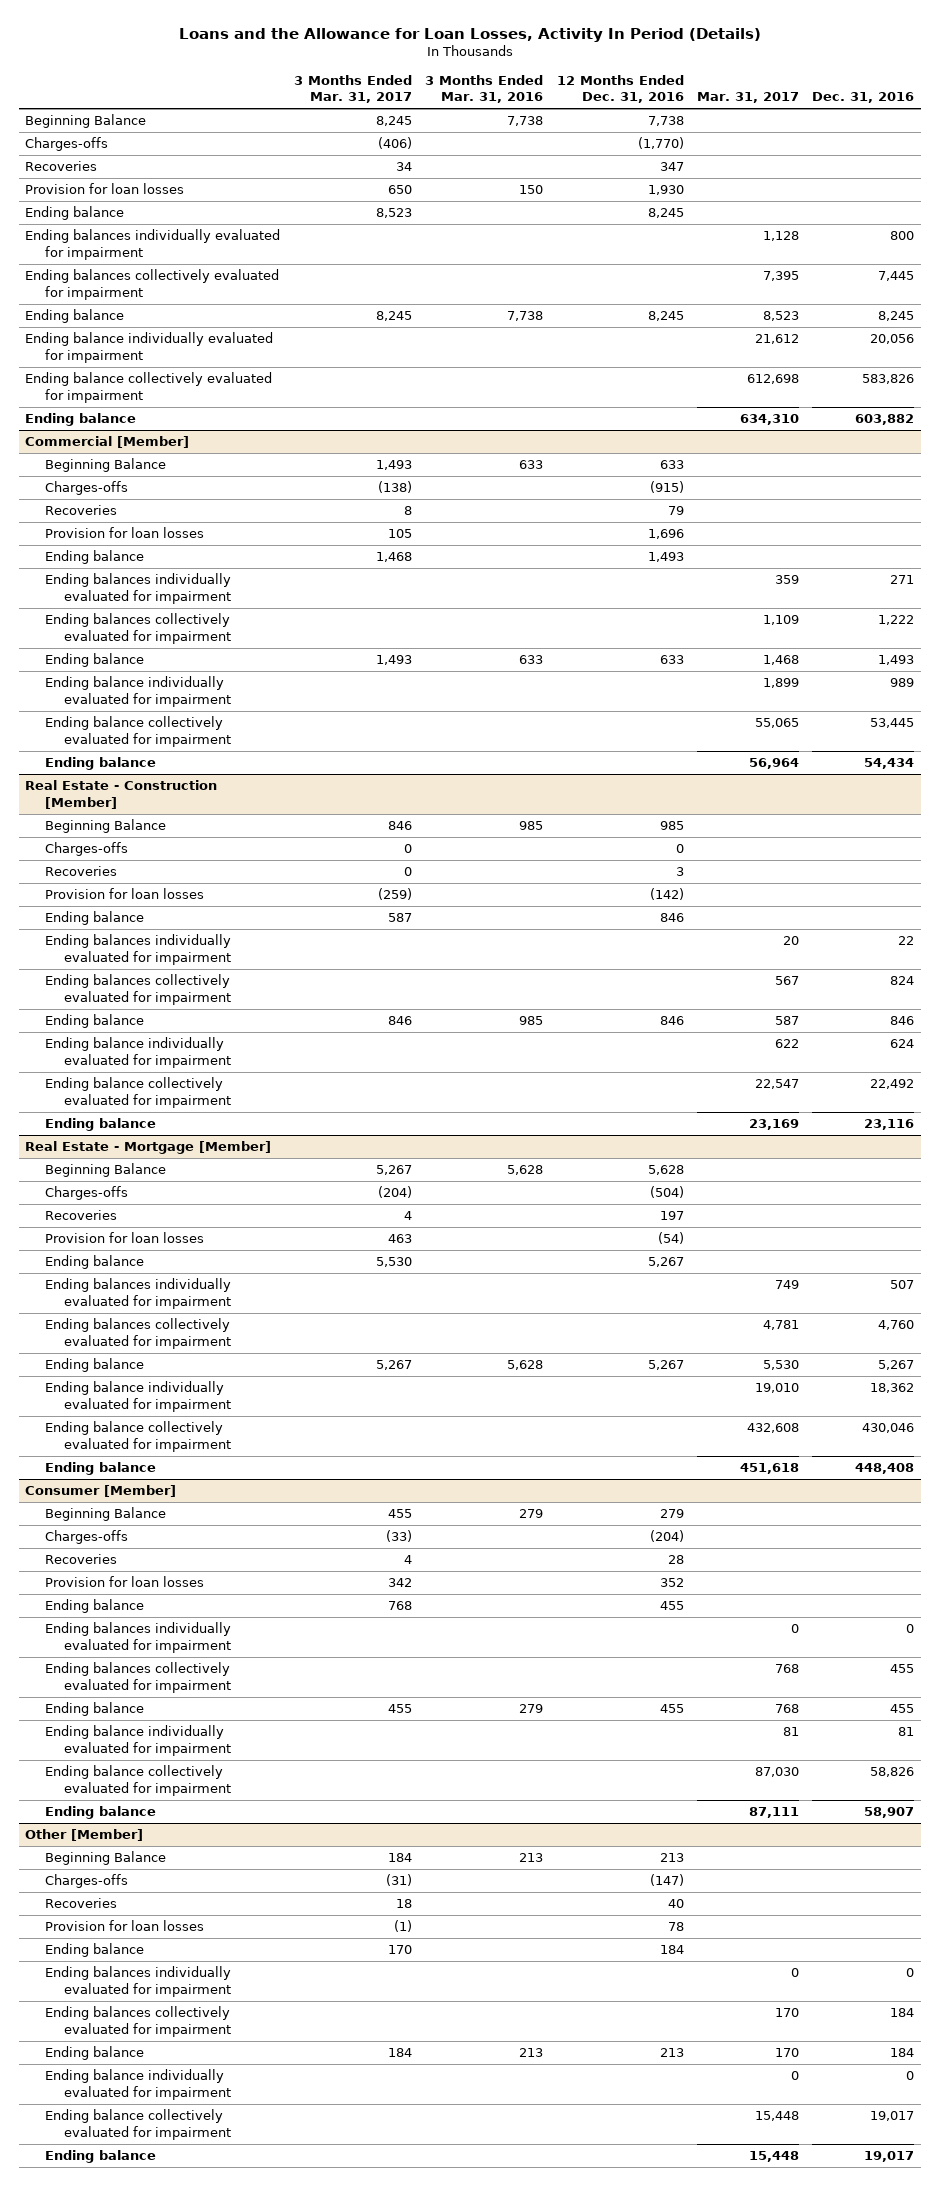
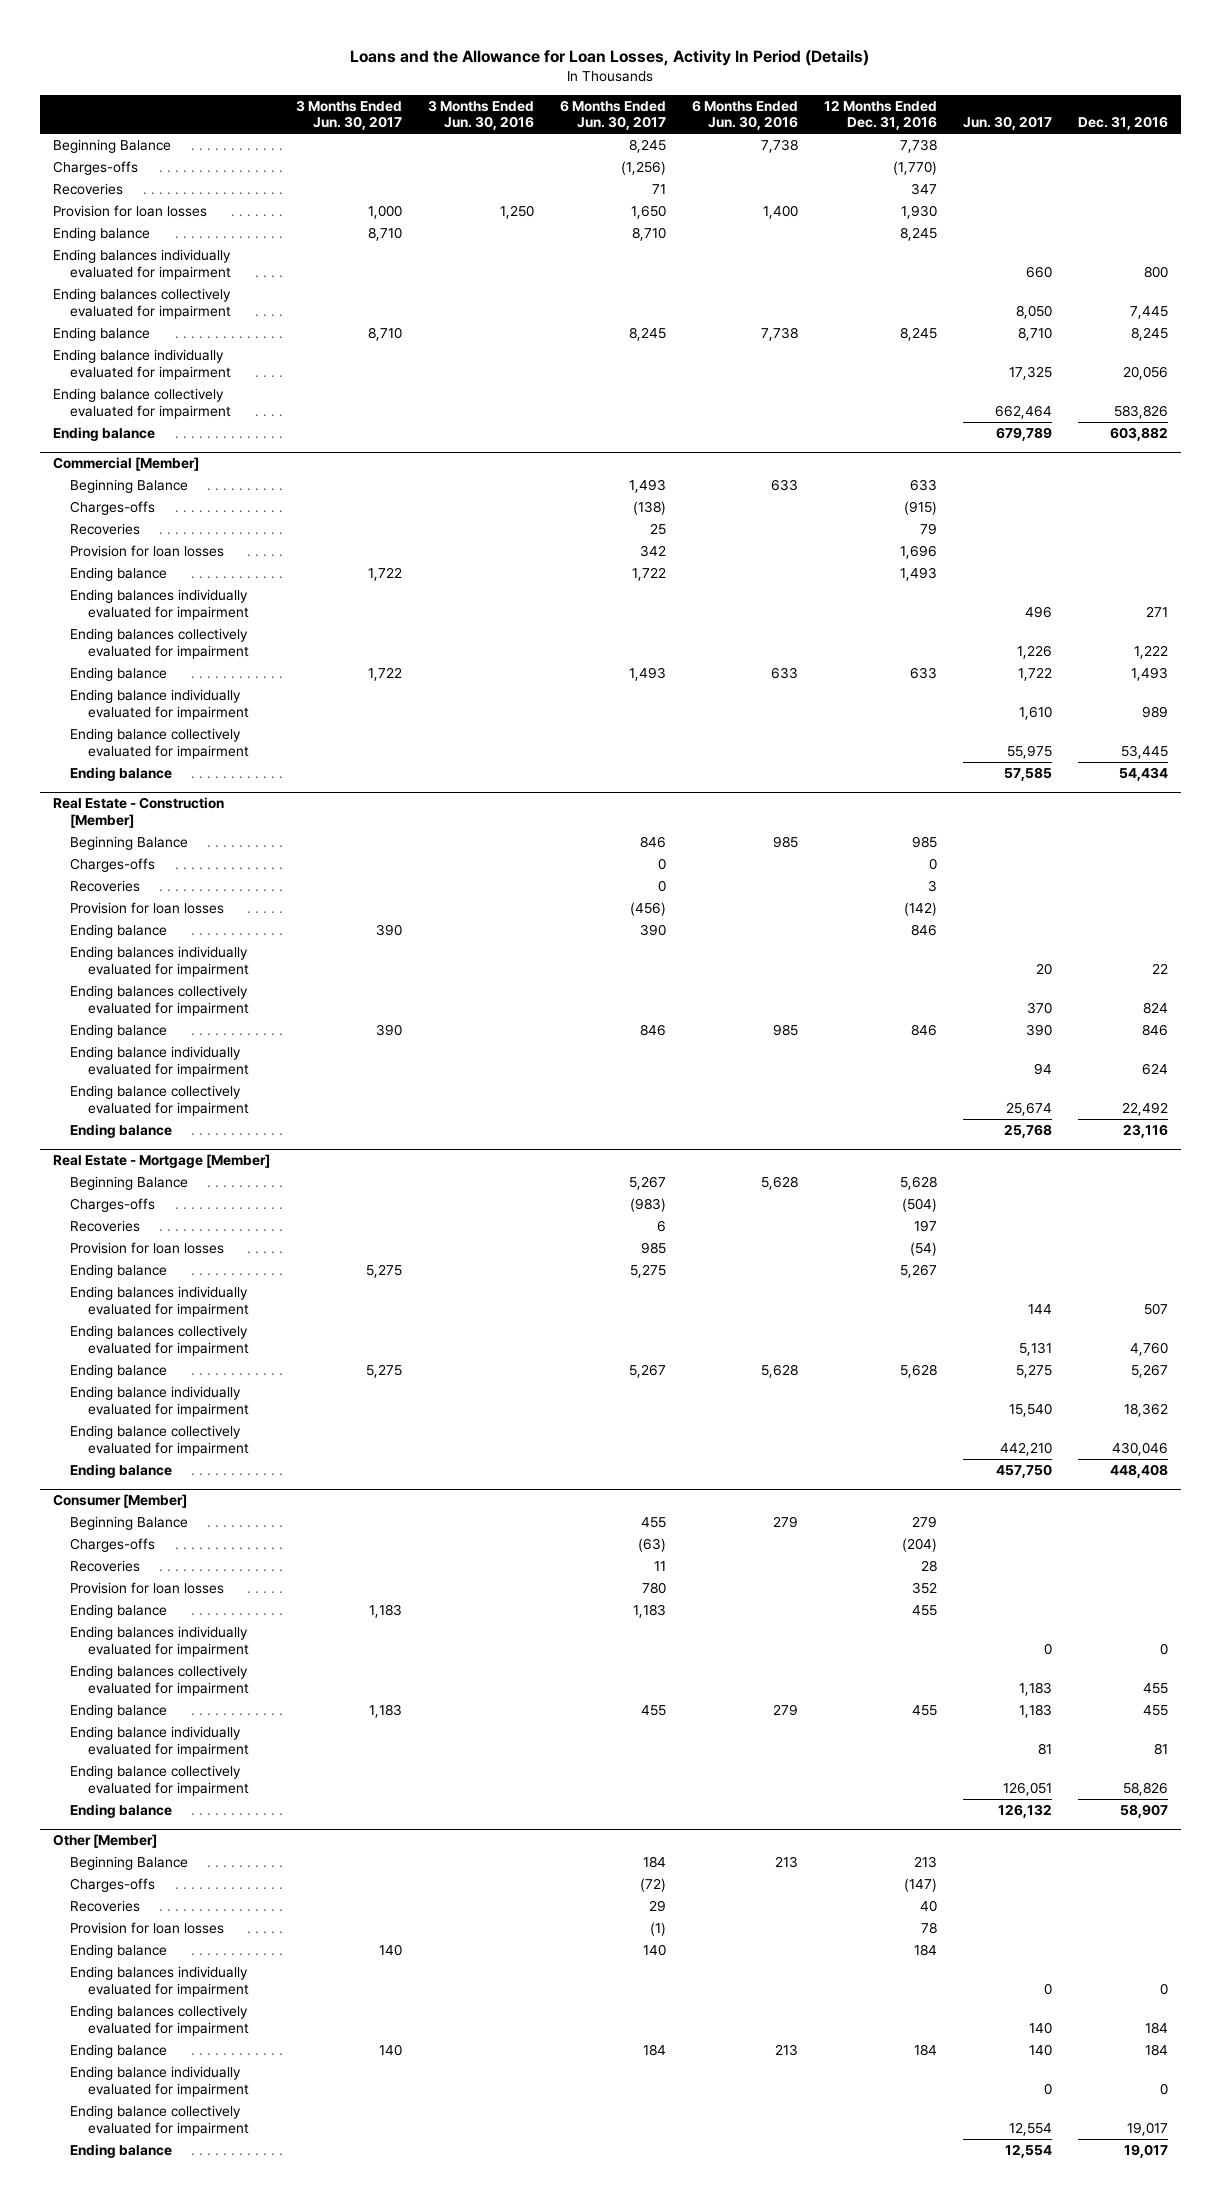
- | 3 Months Ended Mar. 31, 2017 | 3 Months Ended Mar. 31, 2016 | 12 Months Ended Dec. 31, 2016 | Mar. 31, 2017 | Dec. 31, 2016
+ | 3 Months Ended Jun. 30, 2017 | 3 Months Ended Jun. 30, 2016 | 6 Months Ended Jun. 30, 2017 | 6 Months Ended Jun. 30, 2016 | 12 Months Ended Dec. 31, 2016 | Jun. 30, 2017 | Dec. 31, 2016
@ Real Estate - Mortgage [Member]
- Ending balance | 5,267 | 5,628 | 5,267 | 5,530 | 5,267
+ Ending balance | 5,275 | | 5,267 | 5,628 | 5,628 | 5,275 | 5,267
@ Other [Member]
- Ending balance | 184 | 213 | 213 | 170 | 184
+ Ending balance | 140 | | 184 | 213 | 184 | 140 | 184

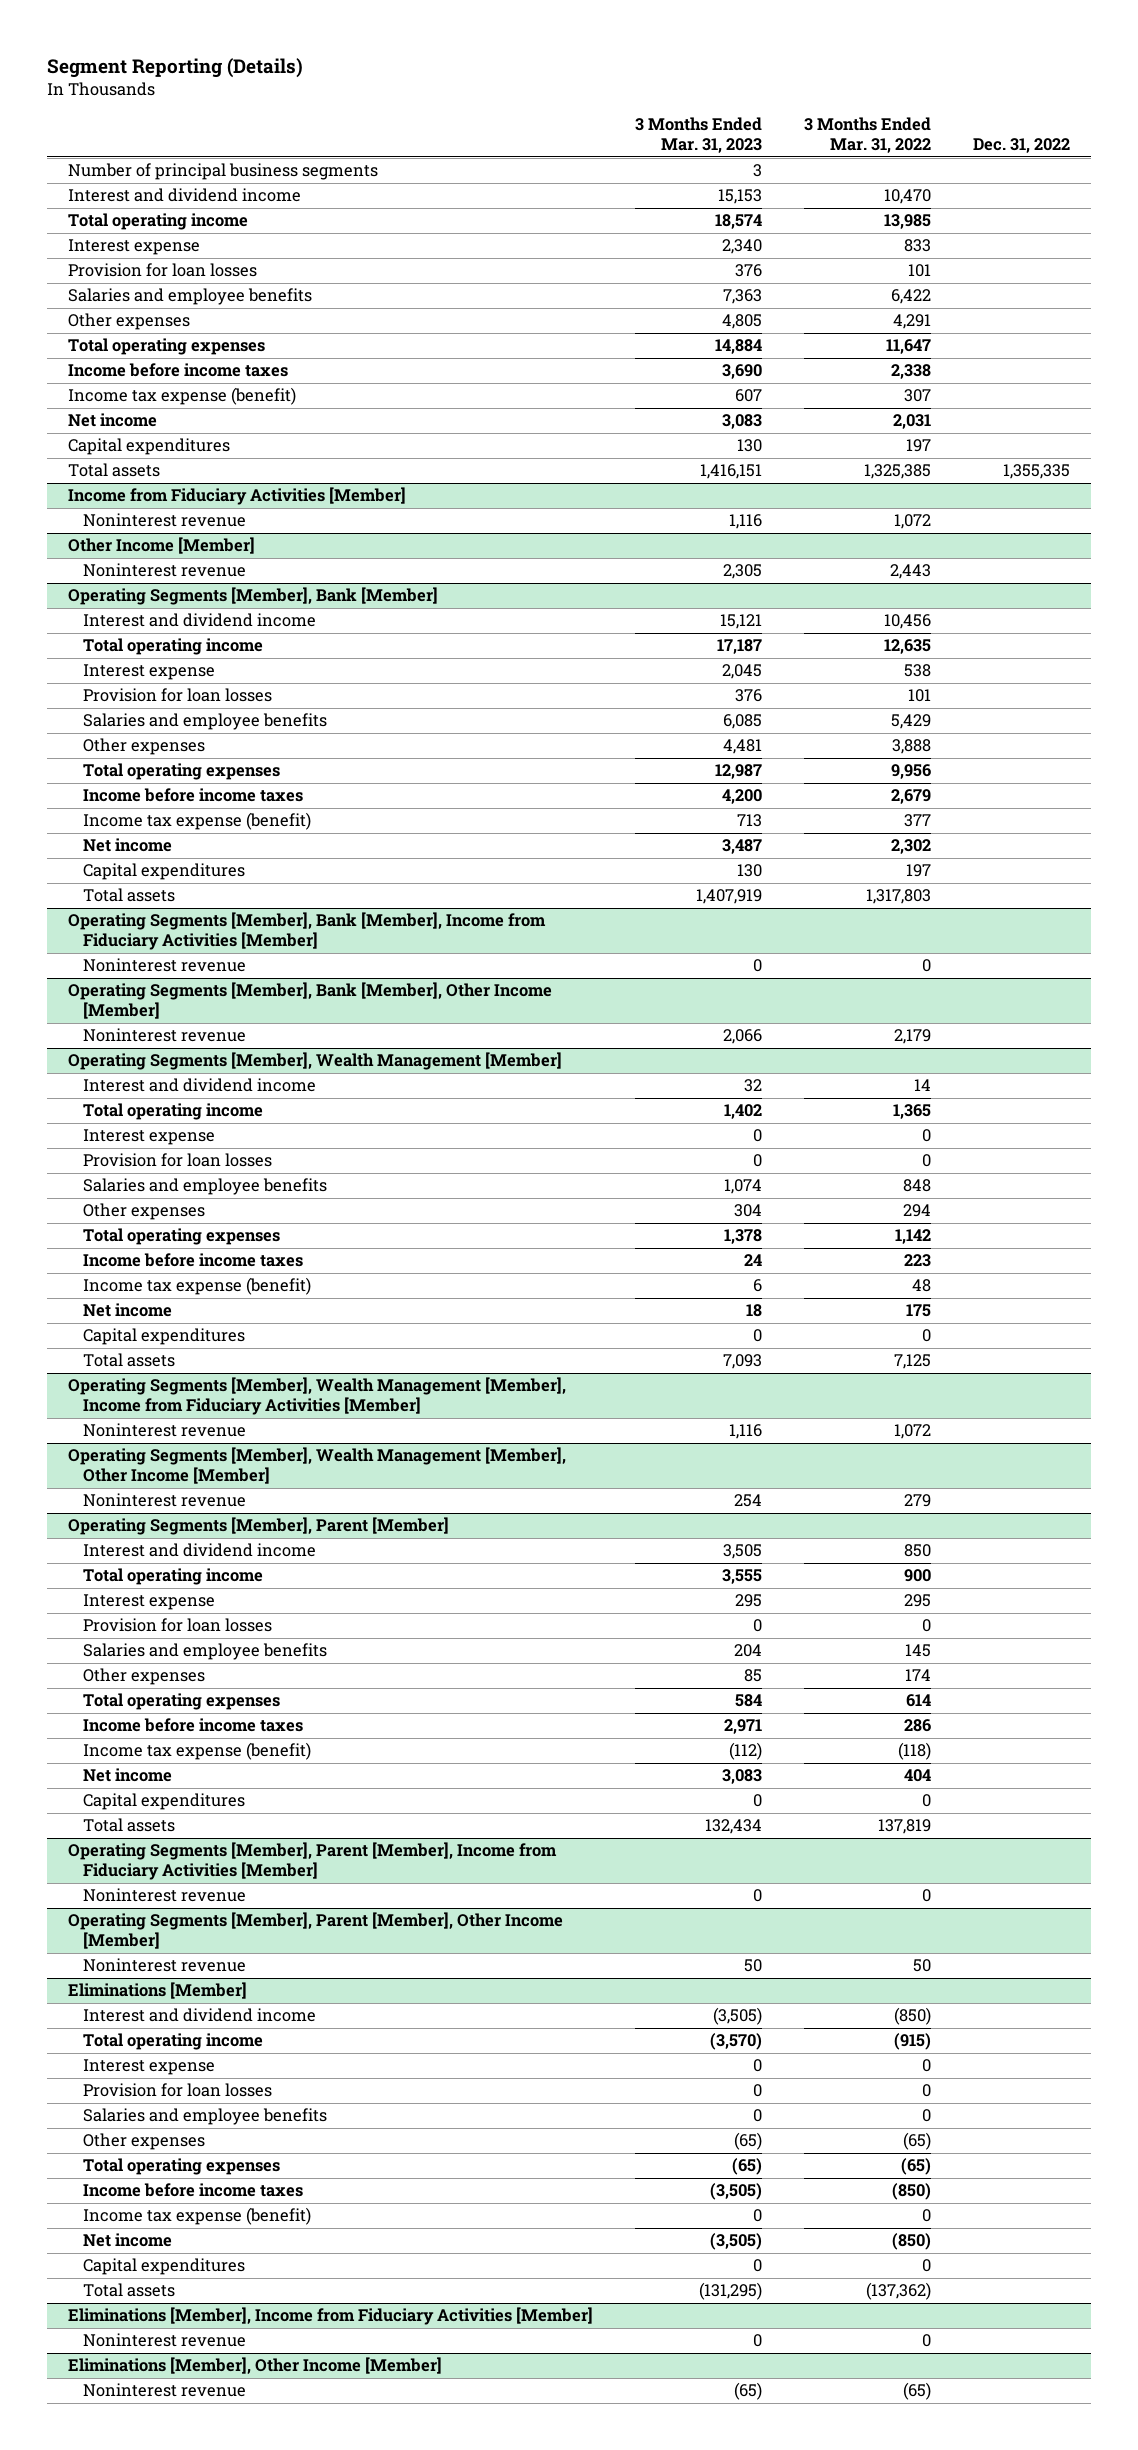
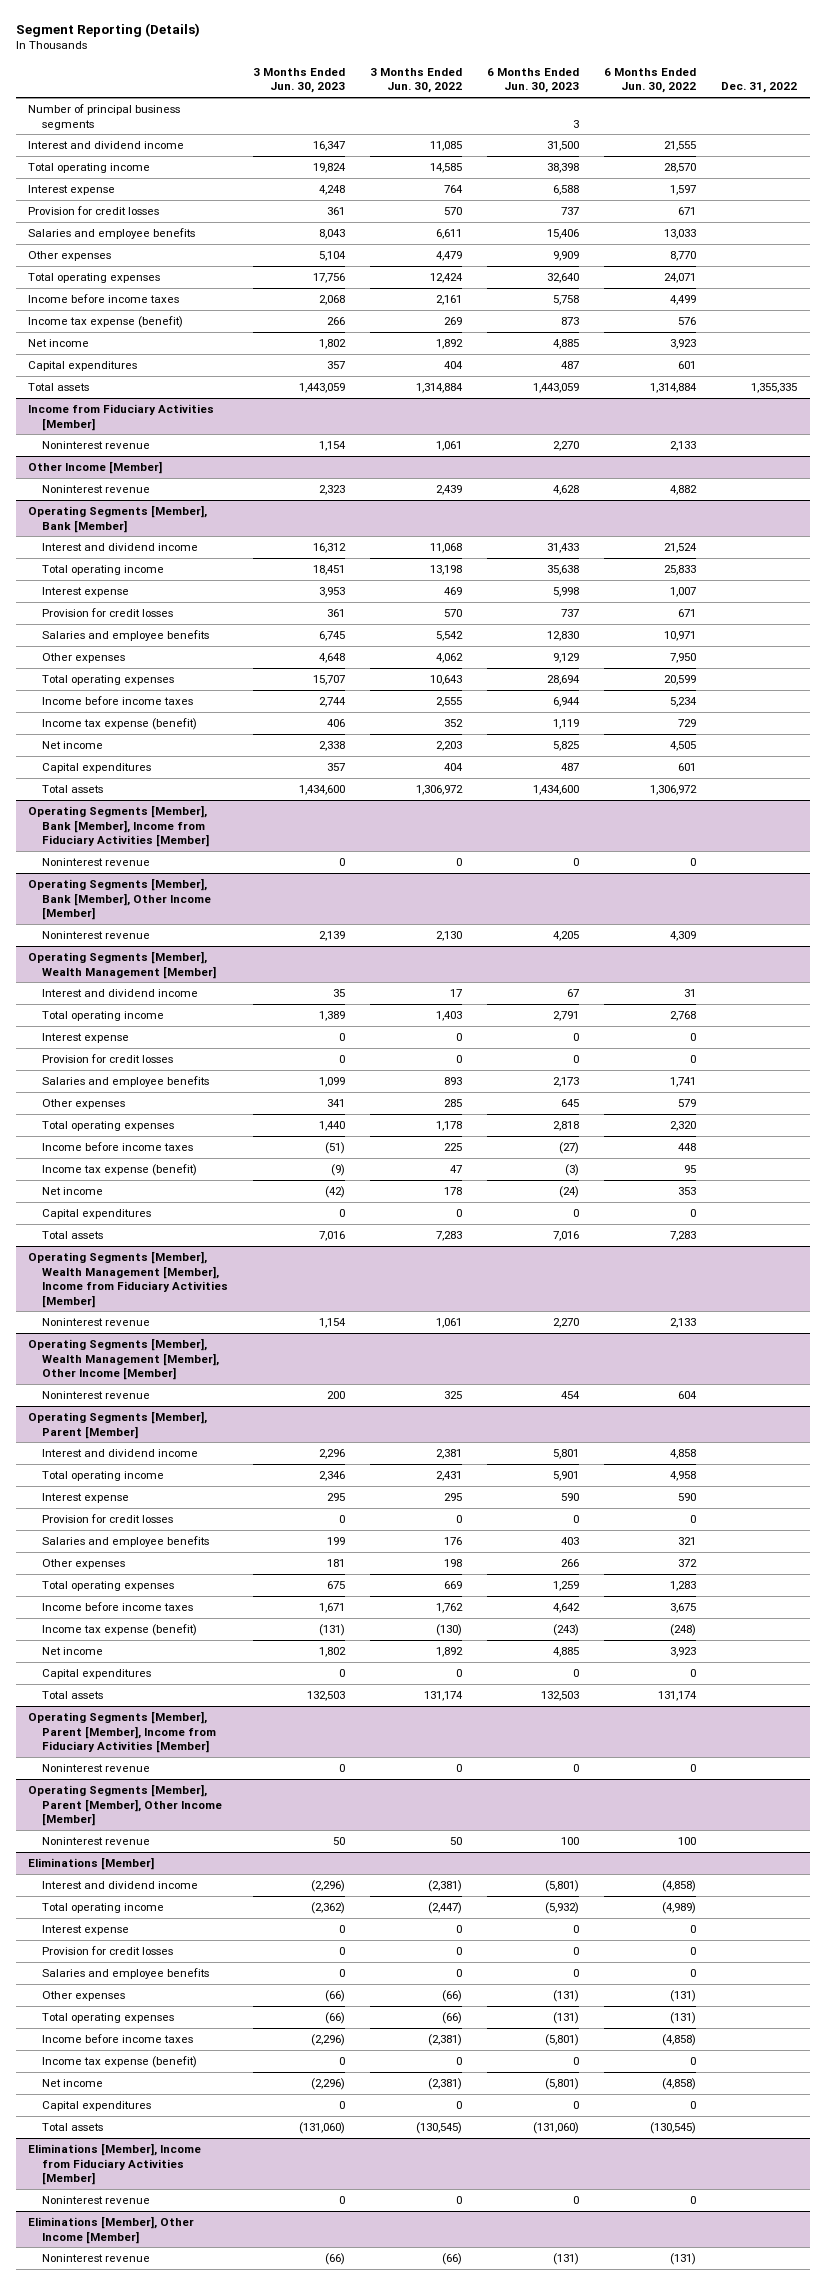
- | 3 Months Ended Mar. 31, 2023 | 3 Months Ended Mar. 31, 2022 | Dec. 31, 2022
+ | 3 Months Ended Jun. 30, 2023 | 3 Months Ended Jun. 30, 2022 | 6 Months Ended Jun. 30, 2023 | 6 Months Ended Jun. 30, 2022 | Dec. 31, 2022
- Provision for loan losses | 376 | 101 |
+ Provision for credit losses | 361 | 570 | 737 | 671 |
@ Operating Segments [Member], Bank [Member]
- Provision for loan losses | 376 | 101 |
+ Provision for credit losses | 361 | 570 | 737 | 671 |
@ Operating Segments [Member], Wealth Management [Member]
- Provision for loan losses | 0 | 0 |
+ Provision for credit losses | 0 | 0 | 0 | 0 |
@ Operating Segments [Member], Parent [Member]
- Provision for loan losses | 0 | 0 |
+ Provision for credit losses | 0 | 0 | 0 | 0 |
@ Eliminations [Member]
- Provision for loan losses | 0 | 0 |
+ Provision for credit losses | 0 | 0 | 0 | 0 |

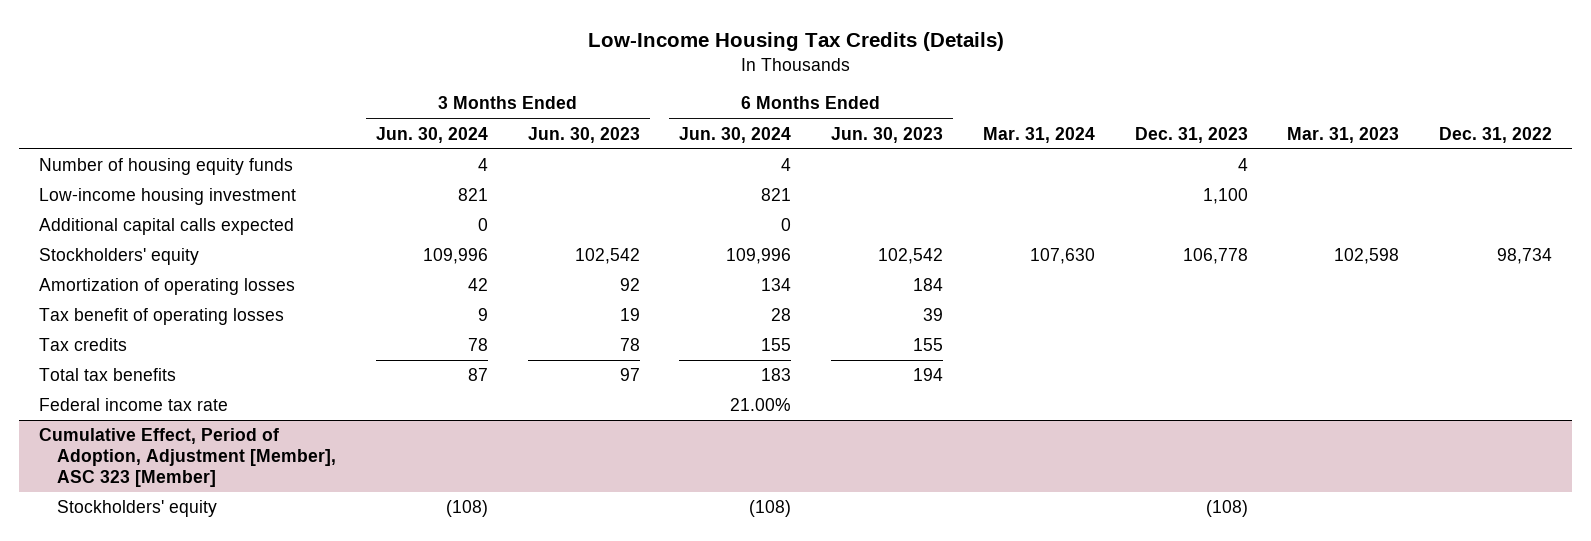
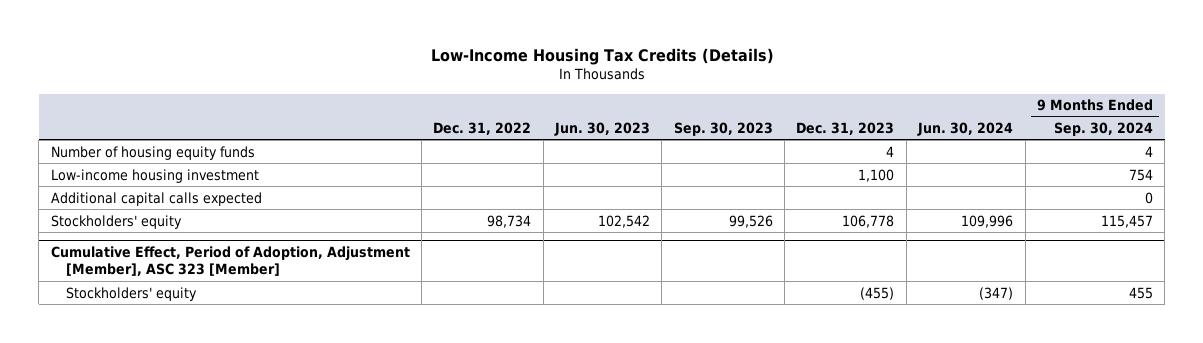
- | 3 Months Ended Jun. 30, 2024 | 3 Months Ended Jun. 30, 2023 | 6 Months Ended Jun. 30, 2024 | 6 Months Ended Jun. 30, 2023 | Mar. 31, 2024 | Dec. 31, 2023 | Mar. 31, 2023 | Dec. 31, 2022
+ | Dec. 31, 2022 | Jun. 30, 2023 | Sep. 30, 2023 | Dec. 31, 2023 | Jun. 30, 2024 | 9 Months Ended Sep. 30, 2024
- Amortization of operating losses | 42 | 92 | 134 | 184 | | | |
- Tax benefit of operating losses | 9 | 19 | 28 | 39 | | | |
- Tax credits | 78 | 78 | 155 | 155 | | | |
- Total tax benefits | 87 | 97 | 183 | 194 | | | |
- Federal income tax rate | | | 21.00% | | | | |
@ Cumulative Effect, Period of Adoption, Adjustment [Member], ASC 323 [Member]
- Stockholders' equity | (108) | | (108) | | | (108) | |
+ Stockholders' equity | | | | (455) | (347) | 455

